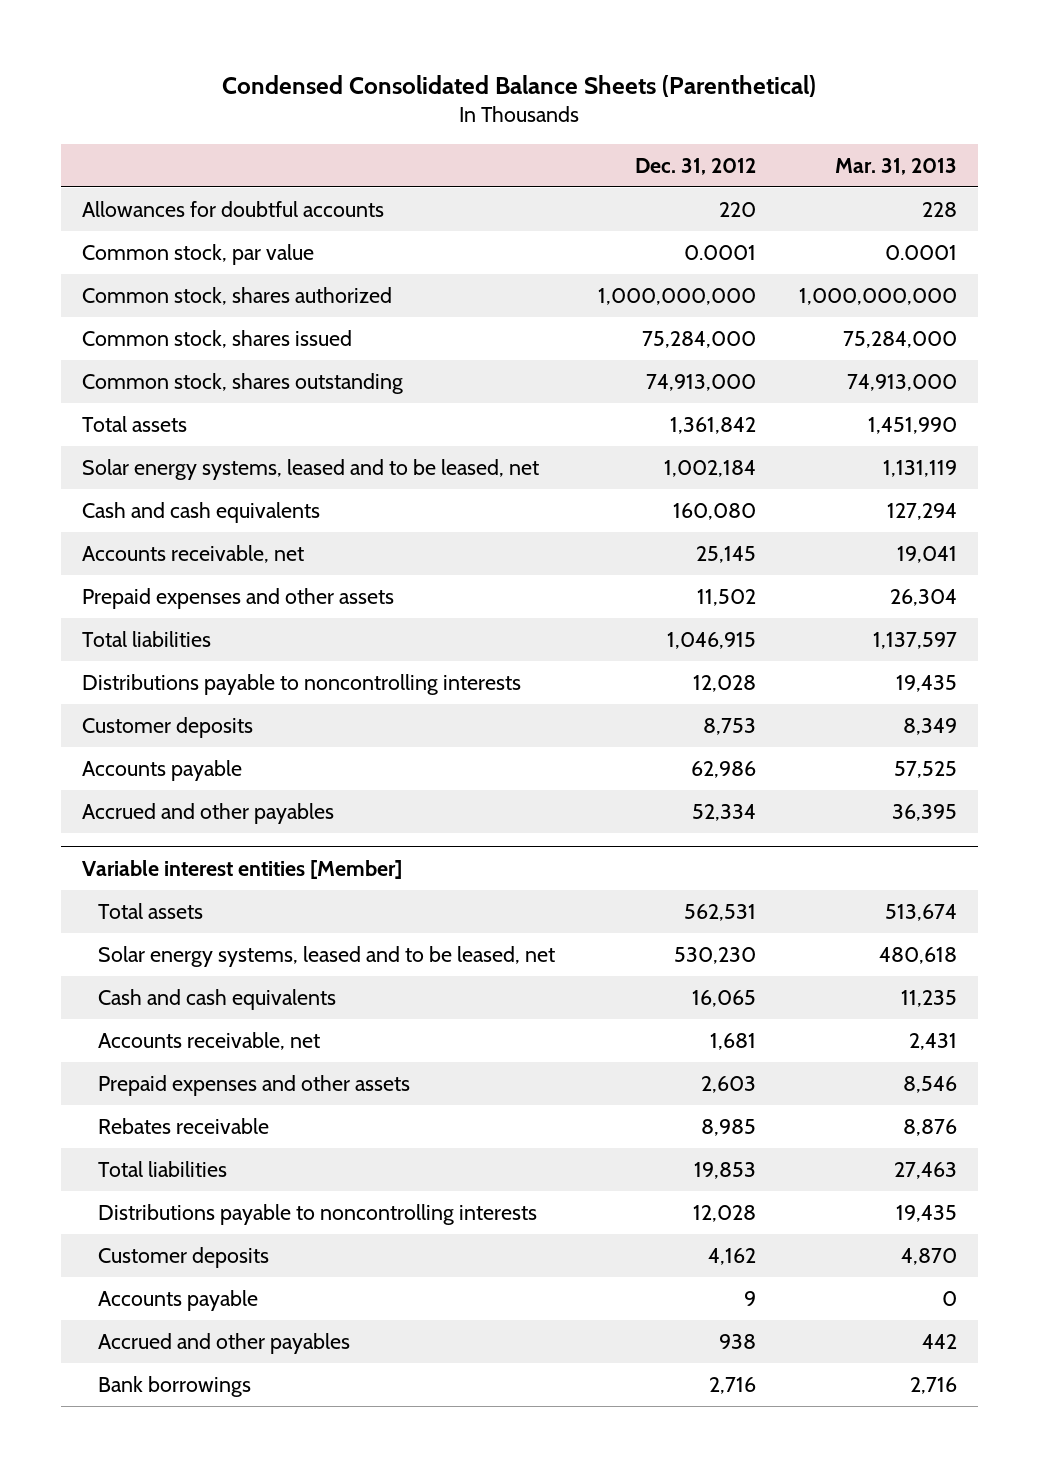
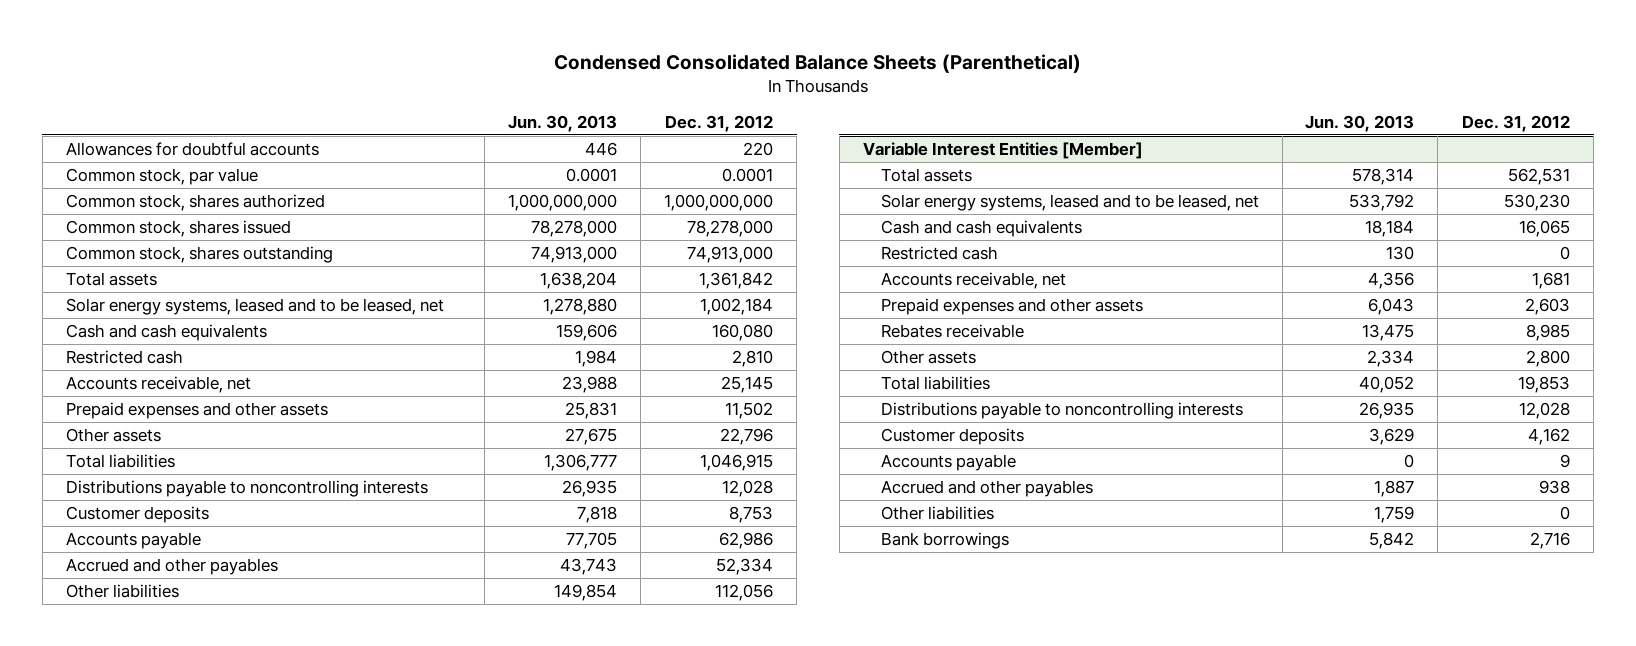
- | Dec. 31, 2012 | Mar. 31, 2013
+ | Jun. 30, 2013 | Dec. 31, 2012
- Common stock, shares issued | 75,284,000 | 75,284,000
+ Common stock, shares issued | 78,278,000 | 78,278,000
+ Restricted cash | 1,984 | 2,810
+ Other assets | 27,675 | 22,796
- Variable interest entities [Member]
+ Other liabilities | 149,854 | 112,056
+ Variable Interest Entities [Member]
+ Restricted cash | 130 | 0
+ Other assets | 2,334 | 2,800
+ Other liabilities | 1,759 | 0

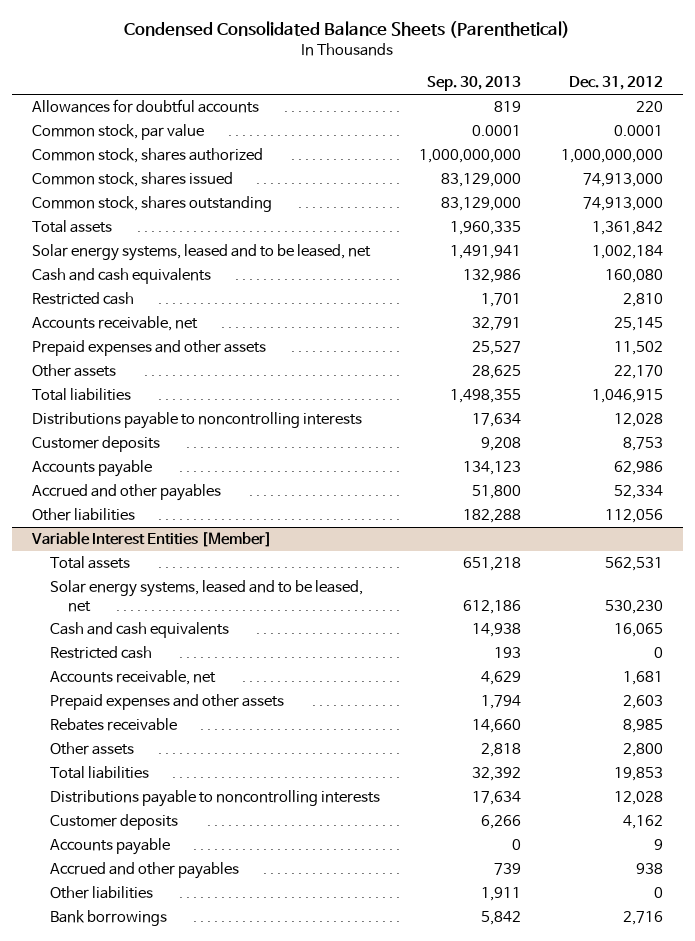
- | Jun. 30, 2013 | Dec. 31, 2012
+ | Sep. 30, 2013 | Dec. 31, 2012
- Common stock, shares issued | 78,278,000 | 78,278,000
+ Common stock, shares issued | 83,129,000 | 74,913,000
- Other assets | 27,675 | 22,796
+ Other assets | 28,625 | 22,170

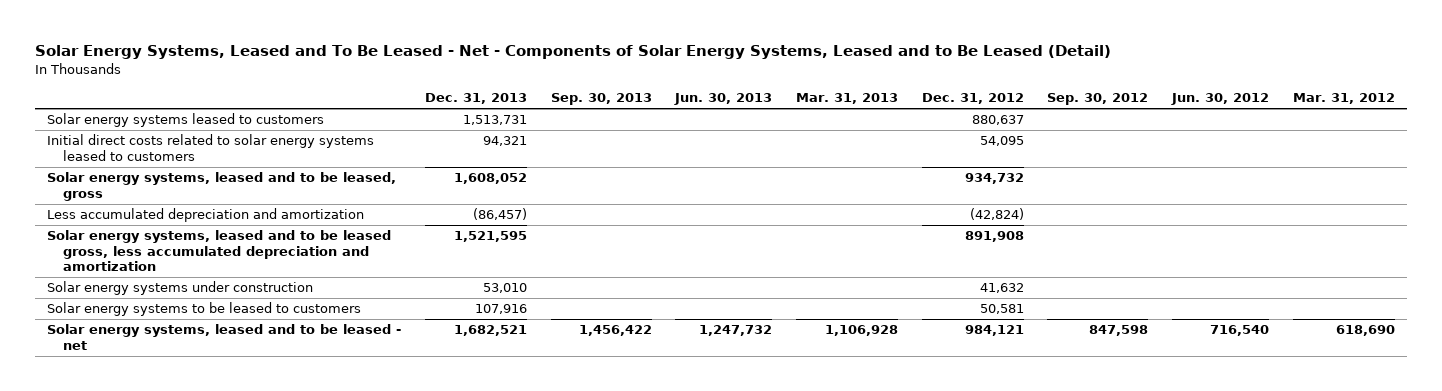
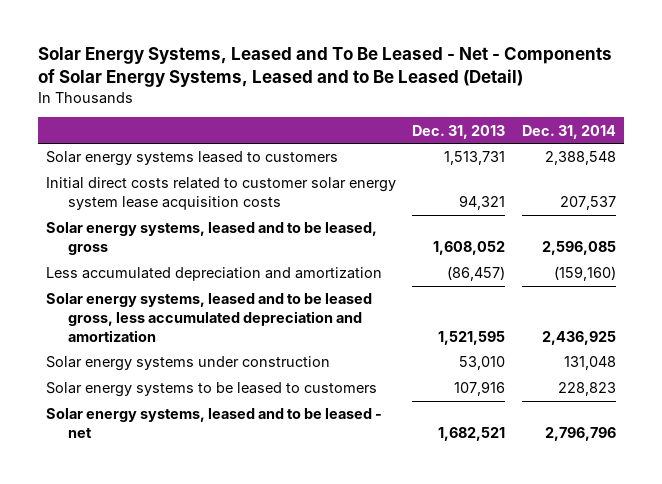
- | Dec. 31, 2013 | Sep. 30, 2013 | Jun. 30, 2013 | Mar. 31, 2013 | Dec. 31, 2012 | Sep. 30, 2012 | Jun. 30, 2012 | Mar. 31, 2012
+ | Dec. 31, 2013 | Dec. 31, 2014
- Initial direct costs related to solar energy systems leased to customers | 94,321 | | | | 54,095 | | |
+ Initial direct costs related to customer solar energy system lease acquisition costs | 94,321 | 207,537

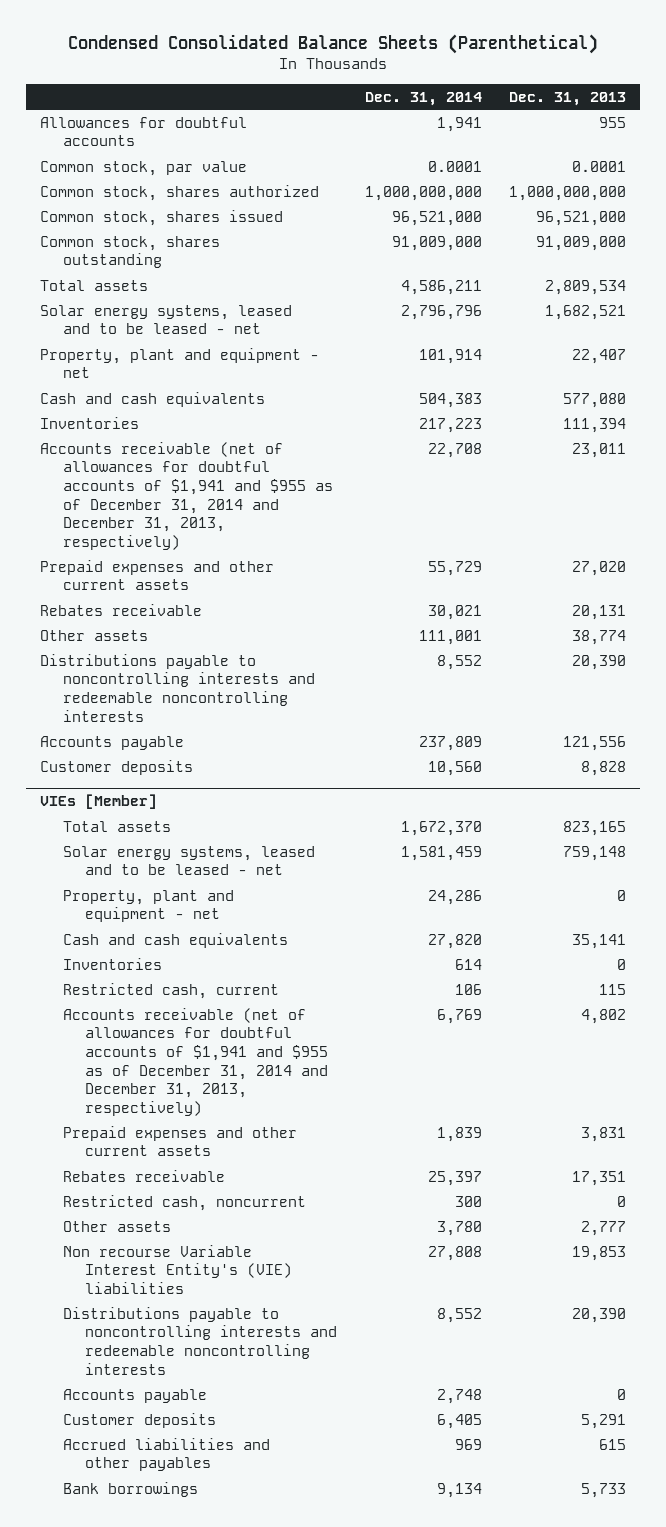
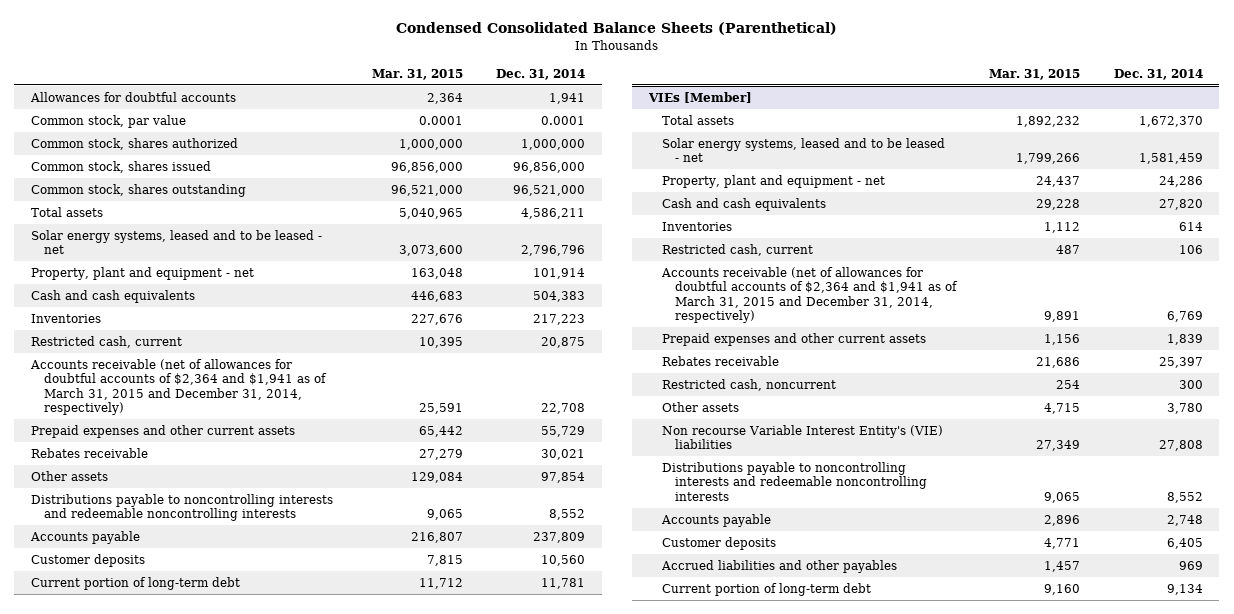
- | Dec. 31, 2014 | Dec. 31, 2013
+ | Mar. 31, 2015 | Dec. 31, 2014
- Common stock, shares authorized | 1,000,000,000 | 1,000,000,000
- Common stock, shares issued | 96,521,000 | 96,521,000
- Common stock, shares outstanding | 91,009,000 | 91,009,000
+ Common stock, shares authorized | 1,000,000 | 1,000,000
+ Common stock, shares issued | 96,856,000 | 96,856,000
+ Common stock, shares outstanding | 96,521,000 | 96,521,000
- Accounts receivable (net of allowances for doubtful accounts of $1,941 and $955 as of December 31, 2014 and December 31, 2013, respectively) | 22,708 | 23,011
+ Restricted cash, current | 10,395 | 20,875
+ Accounts receivable (net of allowances for doubtful accounts of $2,364 and $1,941 as of March 31, 2015 and December 31, 2014, respectively) | 25,591 | 22,708
- Other assets | 111,001 | 38,774
+ Other assets | 129,084 | 97,854
+ Current portion of long-term debt | 11,712 | 11,781
@ VIEs [Member]
- Accounts receivable (net of allowances for doubtful accounts of $1,941 and $955 as of December 31, 2014 and December 31, 2013, respectively) | 6,769 | 4,802
+ Accounts receivable (net of allowances for doubtful accounts of $2,364 and $1,941 as of March 31, 2015 and December 31, 2014, respectively) | 9,891 | 6,769
- Bank borrowings | 9,134 | 5,733
+ Current portion of long-term debt | 9,160 | 9,134

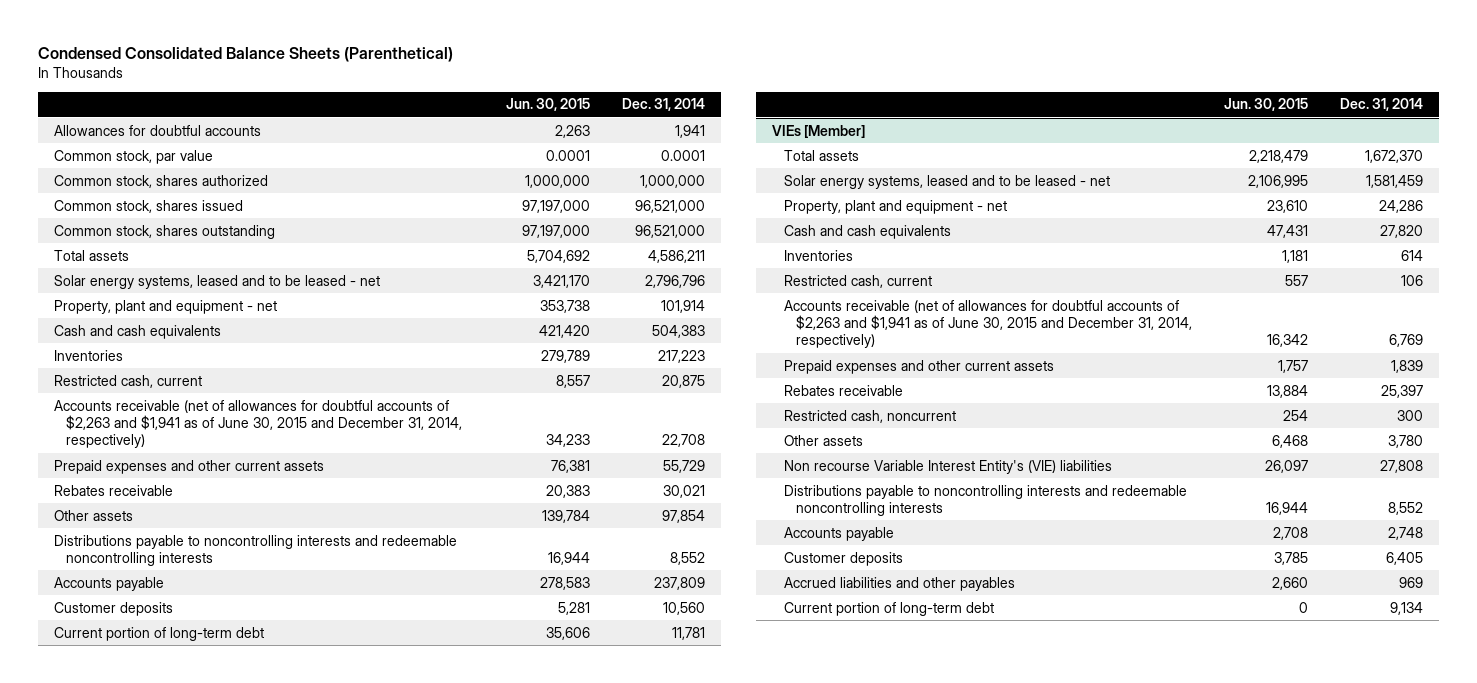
- | Mar. 31, 2015 | Dec. 31, 2014
+ | Jun. 30, 2015 | Dec. 31, 2014
- Common stock, shares issued | 96,856,000 | 96,856,000
+ Common stock, shares issued | 97,197,000 | 96,521,000
- Accounts receivable (net of allowances for doubtful accounts of $2,364 and $1,941 as of March 31, 2015 and December 31, 2014, respectively) | 25,591 | 22,708
+ Accounts receivable (net of allowances for doubtful accounts of $2,263 and $1,941 as of June 30, 2015 and December 31, 2014, respectively) | 34,233 | 22,708
@ VIEs [Member]
- Accounts receivable (net of allowances for doubtful accounts of $2,364 and $1,941 as of March 31, 2015 and December 31, 2014, respectively) | 9,891 | 6,769
+ Accounts receivable (net of allowances for doubtful accounts of $2,263 and $1,941 as of June 30, 2015 and December 31, 2014, respectively) | 16,342 | 6,769

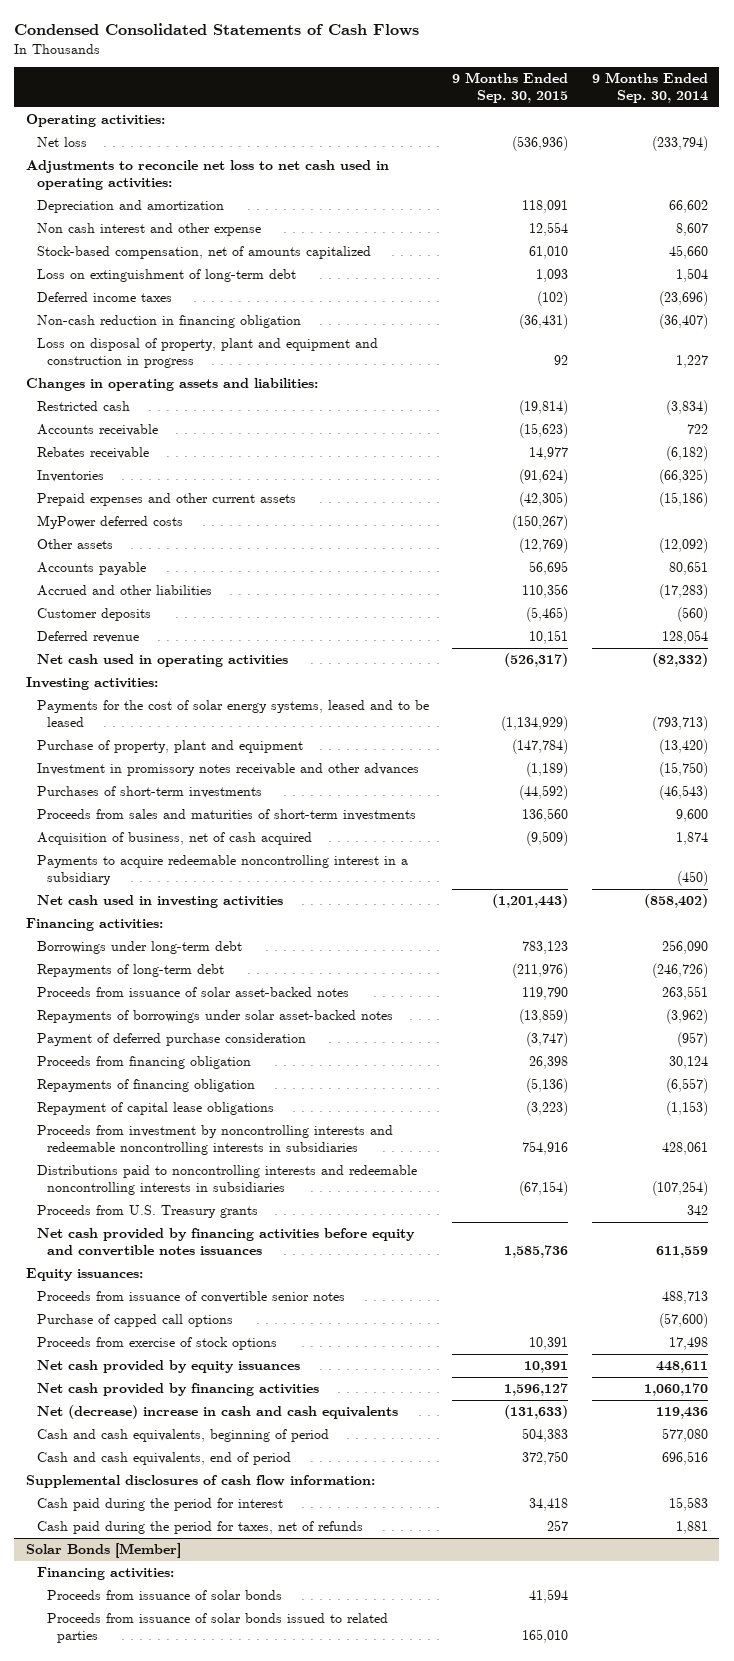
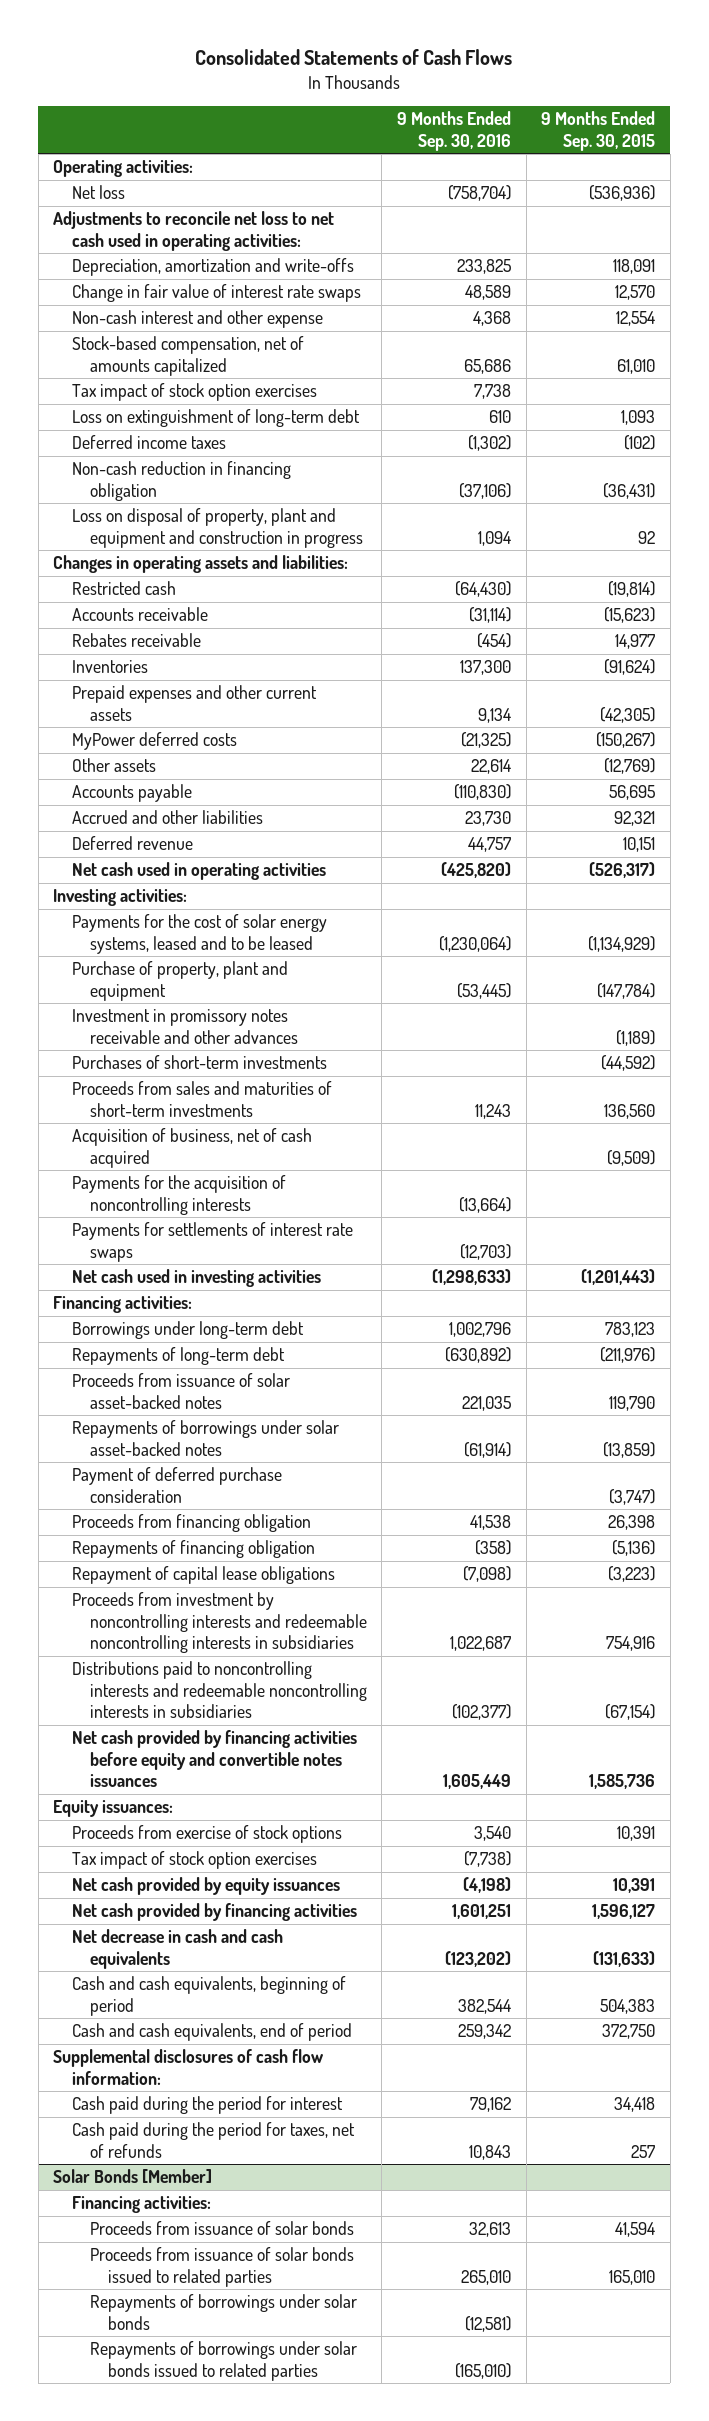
- Condensed Consolidated Statements of Cash Flows
+ Consolidated Statements of Cash Flows
- | 9 Months Ended Sep. 30, 2015 | 9 Months Ended Sep. 30, 2014
+ | 9 Months Ended Sep. 30, 2016 | 9 Months Ended Sep. 30, 2015
- Depreciation and amortization | 118,091 | 66,602
- Non cash interest and other expense | 12,554 | 8,607
+ Depreciation, amortization and write-offs | 233,825 | 118,091
+ Change in fair value of interest rate swaps | 48,589 | 12,570
+ Non-cash interest and other expense | 4,368 | 12,554
+ Tax impact of stock option exercises | 7,738 |
- Accrued and other liabilities | 110,356 | (17,283)
- Customer deposits | (5,465) | (560)
+ Accrued and other liabilities | 23,730 | 92,321
- Payments to acquire redeemable noncontrolling interest in a subsidiary | | (450)
+ Payments for the acquisition of noncontrolling interests | (13,664) |
+ Payments for settlements of interest rate swaps | (12,703) |
- Proceeds from U.S. Treasury grants | | 342
- Proceeds from issuance of convertible senior notes | | 488,713
- Purchase of capped call options | | (57,600)
+ Tax impact of stock option exercises | (7,738) |
- Net (decrease) increase in cash and cash equivalents | (131,633) | 119,436
+ Net decrease in cash and cash equivalents | (123,202) | (131,633)
@ Solar Bonds [Member]
+ Repayments of borrowings under solar bonds | (12,581) |
+ Repayments of borrowings under solar bonds issued to related parties | (165,010) |

